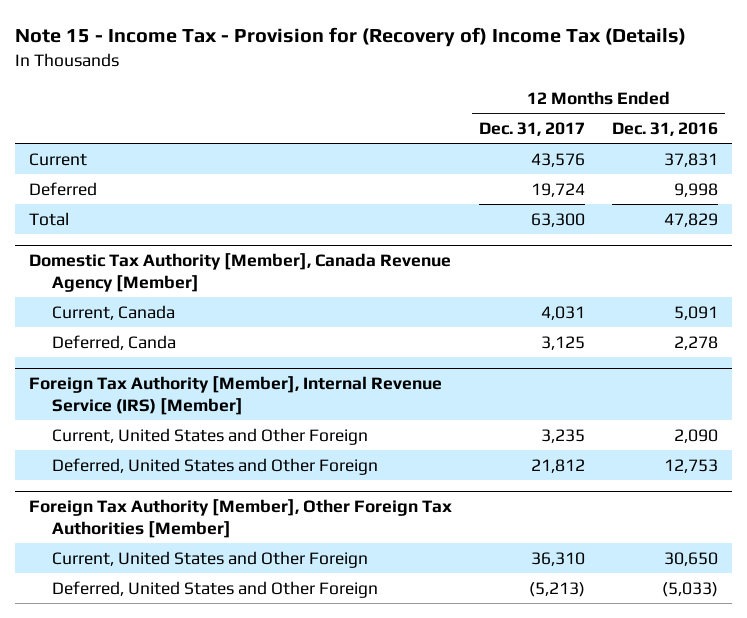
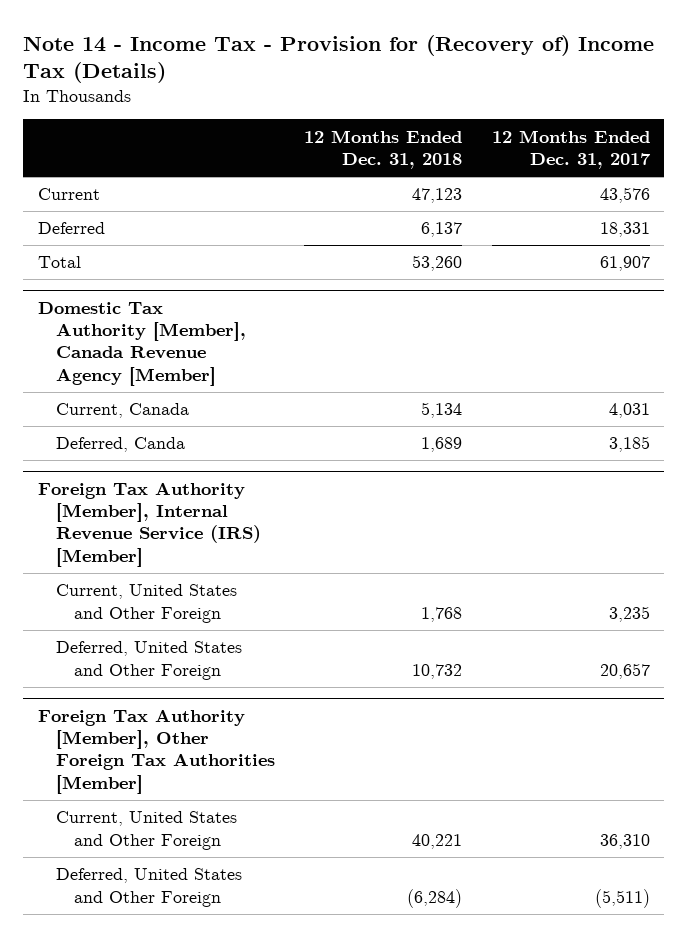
- Note 15 - Income Tax - Provision for (Recovery of) Income Tax (Details)
+ Note 14 - Income Tax - Provision for (Recovery of) Income Tax (Details)
- | 12 Months Ended Dec. 31, 2017 | 12 Months Ended Dec. 31, 2016
+ | 12 Months Ended Dec. 31, 2018 | 12 Months Ended Dec. 31, 2017
- Deferred | 19,724 | 9,998
- Total | 63,300 | 47,829
+ Deferred | 6,137 | 18,331
+ Total | 53,260 | 61,907
@ Domestic Tax Authority [Member], Canada Revenue Agency [Member]
- Deferred, Canda | 3,125 | 2,278
+ Deferred, Canda | 1,689 | 3,185
@ Foreign Tax Authority [Member], Internal Revenue Service (IRS) [Member]
- Deferred, United States and Other Foreign | 21,812 | 12,753
+ Deferred, United States and Other Foreign | 10,732 | 20,657
@ Foreign Tax Authority [Member], Other Foreign Tax Authorities [Member]
- Deferred, United States and Other Foreign | (5,213) | (5,033)
+ Deferred, United States and Other Foreign | (6,284) | (5,511)

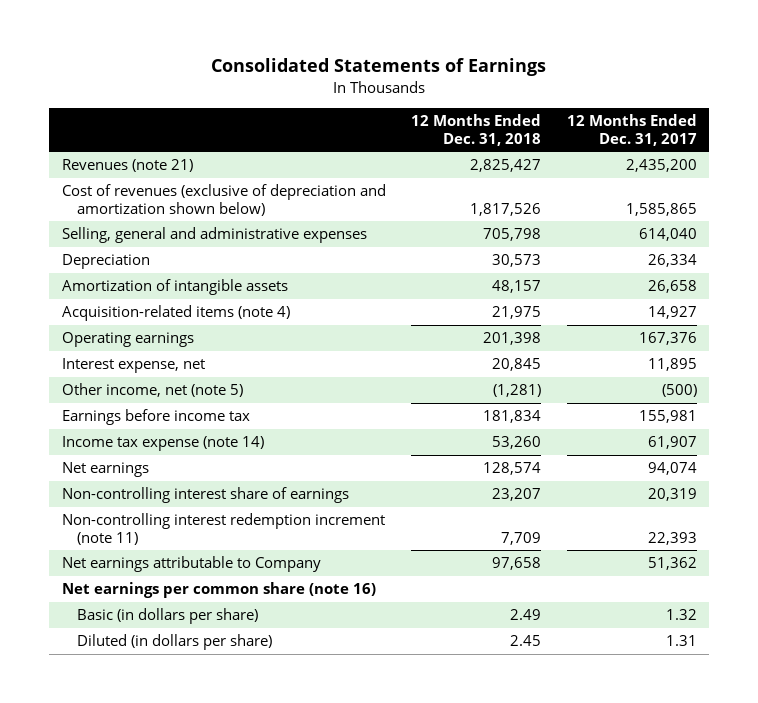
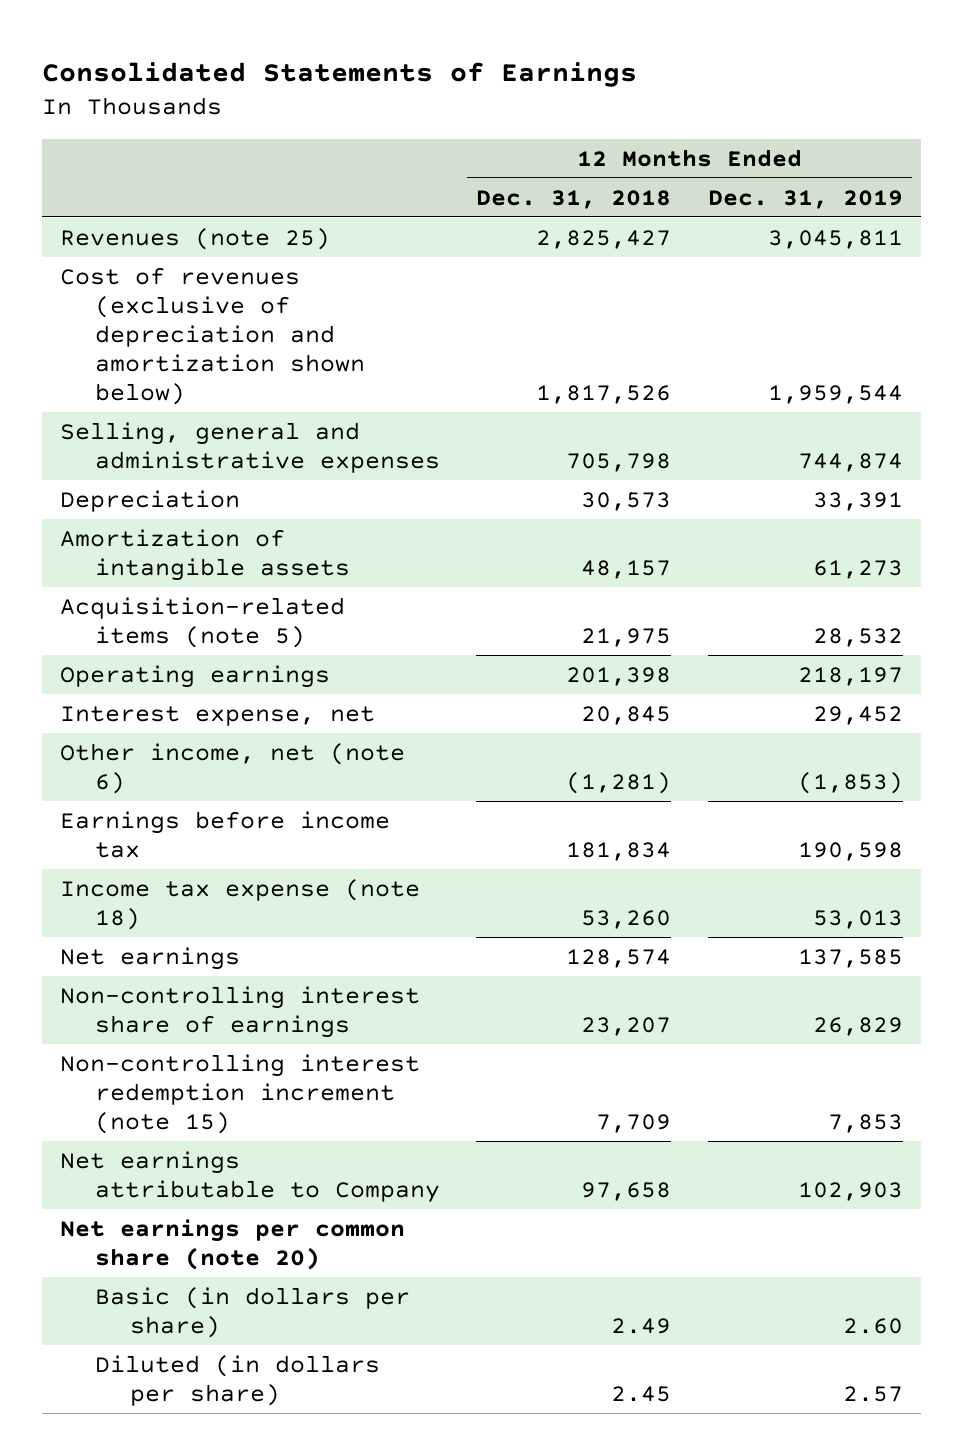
- | 12 Months Ended Dec. 31, 2018 | 12 Months Ended Dec. 31, 2017
+ | 12 Months Ended Dec. 31, 2018 | 12 Months Ended Dec. 31, 2019
- Revenues (note 21) | 2,825,427 | 2,435,200
+ Revenues (note 25) | 2,825,427 | 3,045,811
- Acquisition-related items (note 4) | 21,975 | 14,927
+ Acquisition-related items (note 5) | 21,975 | 28,532
- Other income, net (note 5) | (1,281) | (500)
+ Other income, net (note 6) | (1,281) | (1,853)
- Income tax expense (note 14) | 53,260 | 61,907
+ Income tax expense (note 18) | 53,260 | 53,013
- Non-controlling interest redemption increment (note 11) | 7,709 | 22,393
+ Non-controlling interest redemption increment (note 15) | 7,709 | 7,853
- Net earnings per common share (note 16)
+ Net earnings per common share (note 20)

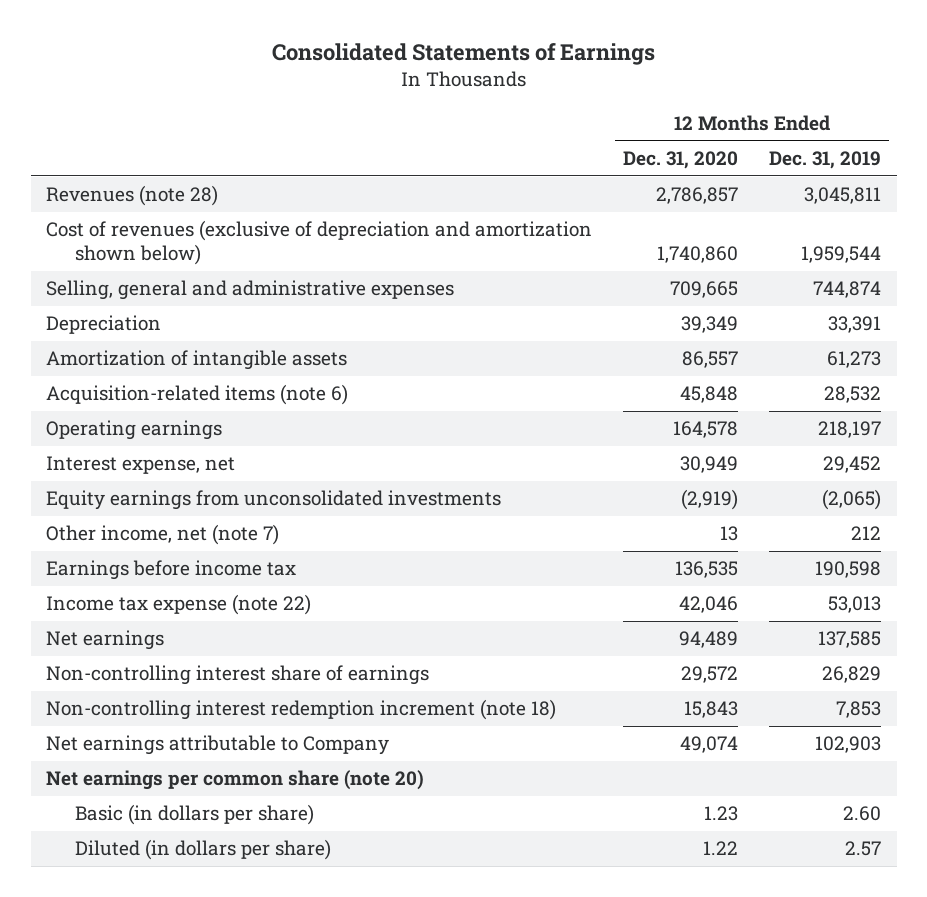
- | 12 Months Ended Dec. 31, 2018 | 12 Months Ended Dec. 31, 2019
+ | 12 Months Ended Dec. 31, 2020 | 12 Months Ended Dec. 31, 2019
- Revenues (note 25) | 2,825,427 | 3,045,811
+ Revenues (note 28) | 2,786,857 | 3,045,811
- Acquisition-related items (note 5) | 21,975 | 28,532
+ Acquisition-related items (note 6) | 45,848 | 28,532
- Other income, net (note 6) | (1,281) | (1,853)
+ Equity earnings from unconsolidated investments | (2,919) | (2,065)
+ Other income, net (note 7) | 13 | 212
- Income tax expense (note 18) | 53,260 | 53,013
+ Income tax expense (note 22) | 42,046 | 53,013
- Non-controlling interest redemption increment (note 15) | 7,709 | 7,853
+ Non-controlling interest redemption increment (note 18) | 15,843 | 7,853

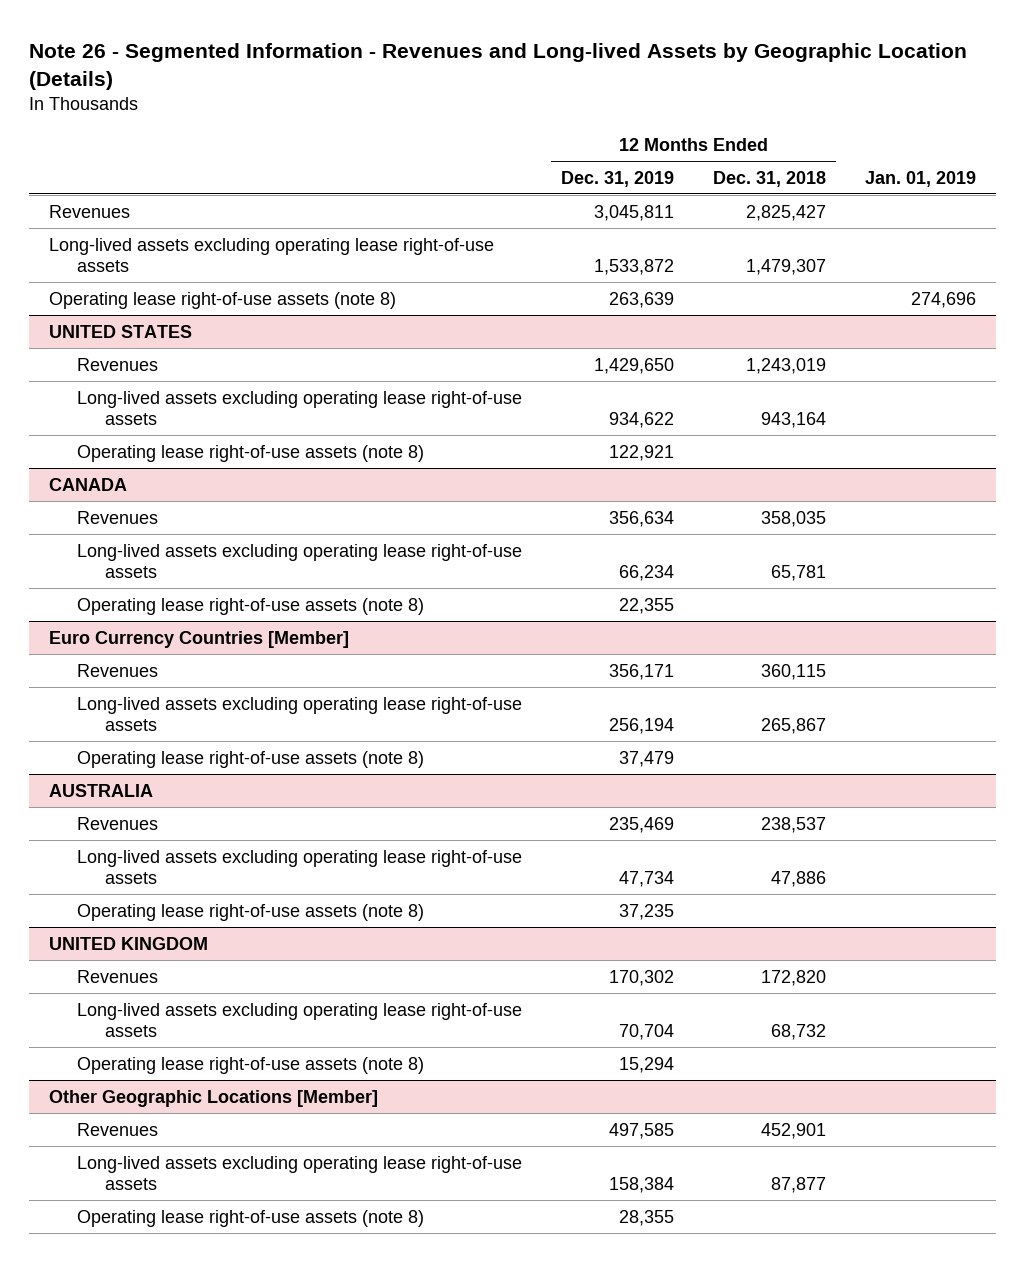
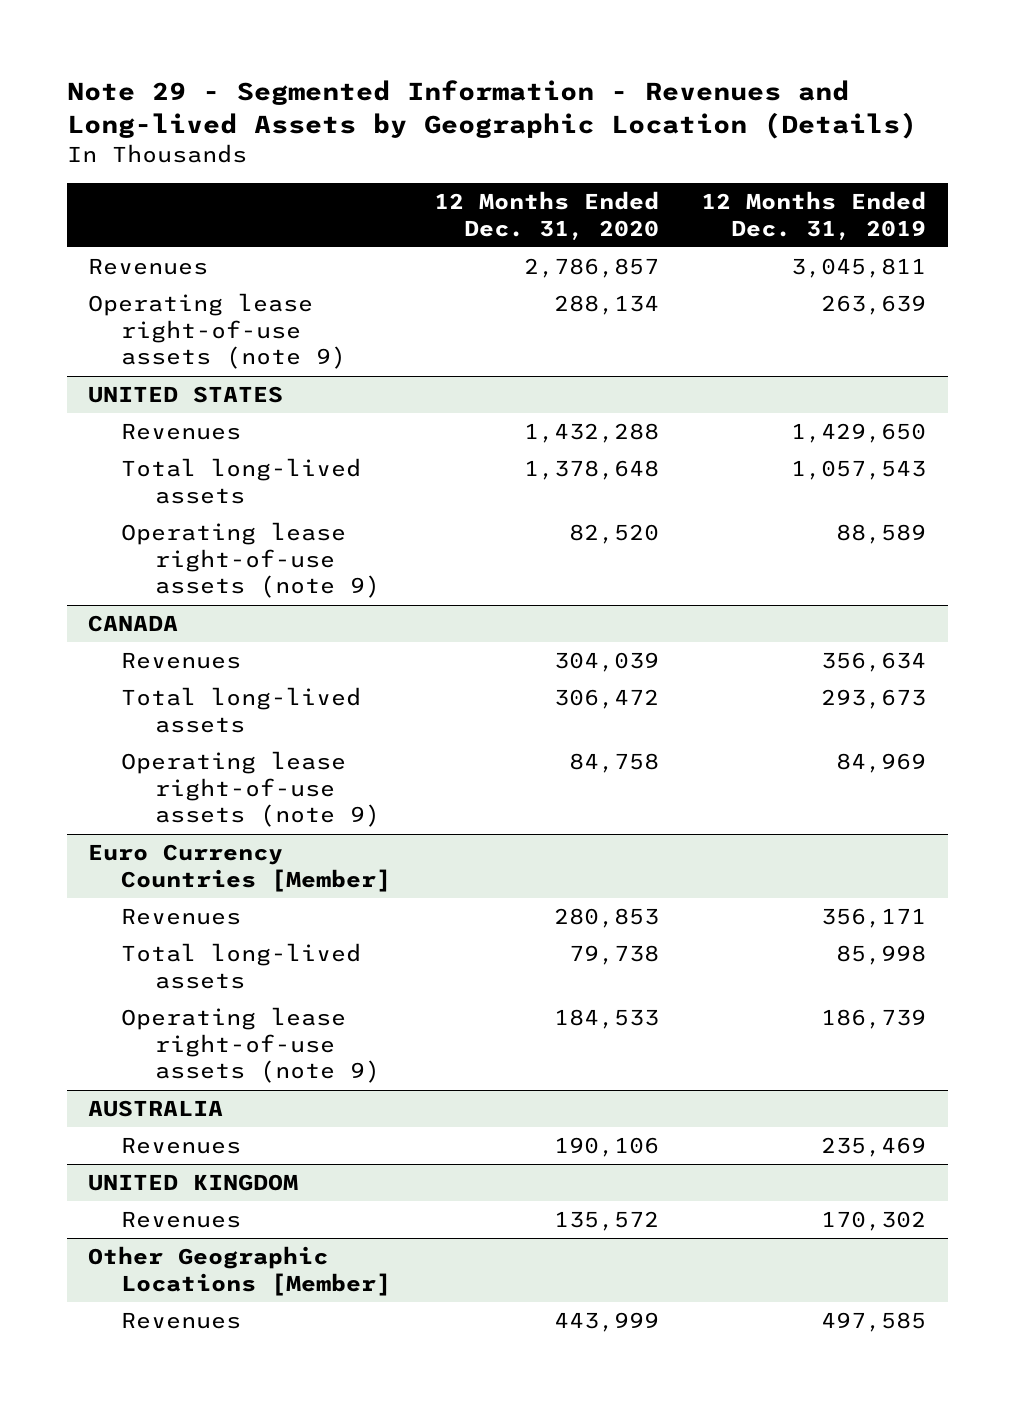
- Note 26 - Segmented Information - Revenues and Long-lived Assets by Geographic Location (Details)
+ Note 29 - Segmented Information - Revenues and Long-lived Assets by Geographic Location (Details)
- | 12 Months Ended Dec. 31, 2019 | 12 Months Ended Dec. 31, 2018 | Jan. 01, 2019
+ | 12 Months Ended Dec. 31, 2020 | 12 Months Ended Dec. 31, 2019
- Long-lived assets excluding operating lease right-of-use assets | 1,533,872 | 1,479,307 |
- Operating lease right-of-use assets (note 8) | 263,639 | | 274,696
+ Operating lease right-of-use assets (note 9) | 288,134 | 263,639
@ UNITED STATES
- Long-lived assets excluding operating lease right-of-use assets | 934,622 | 943,164 |
- Operating lease right-of-use assets (note 8) | 122,921 | |
+ Total long-lived assets | 1,378,648 | 1,057,543
+ Operating lease right-of-use assets (note 9) | 82,520 | 88,589
@ CANADA
- Long-lived assets excluding operating lease right-of-use assets | 66,234 | 65,781 |
- Operating lease right-of-use assets (note 8) | 22,355 | |
+ Total long-lived assets | 306,472 | 293,673
+ Operating lease right-of-use assets (note 9) | 84,758 | 84,969
@ Euro Currency Countries [Member]
- Long-lived assets excluding operating lease right-of-use assets | 256,194 | 265,867 |
- Operating lease right-of-use assets (note 8) | 37,479 | |
+ Total long-lived assets | 79,738 | 85,998
+ Operating lease right-of-use assets (note 9) | 184,533 | 186,739
@ AUSTRALIA
- Long-lived assets excluding operating lease right-of-use assets | 47,734 | 47,886 |
- Operating lease right-of-use assets (note 8) | 37,235 | |
@ UNITED KINGDOM
- Long-lived assets excluding operating lease right-of-use assets | 70,704 | 68,732 |
- Operating lease right-of-use assets (note 8) | 15,294 | |
@ Other Geographic Locations [Member]
- Long-lived assets excluding operating lease right-of-use assets | 158,384 | 87,877 |
- Operating lease right-of-use assets (note 8) | 28,355 | |

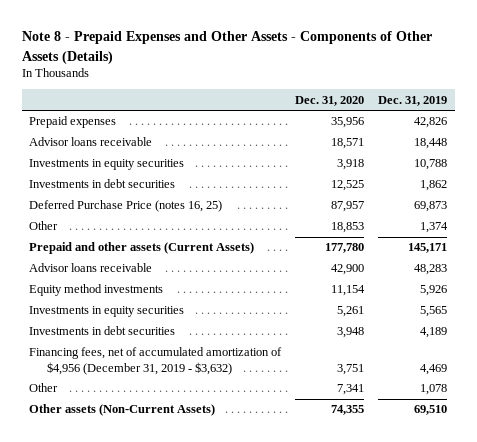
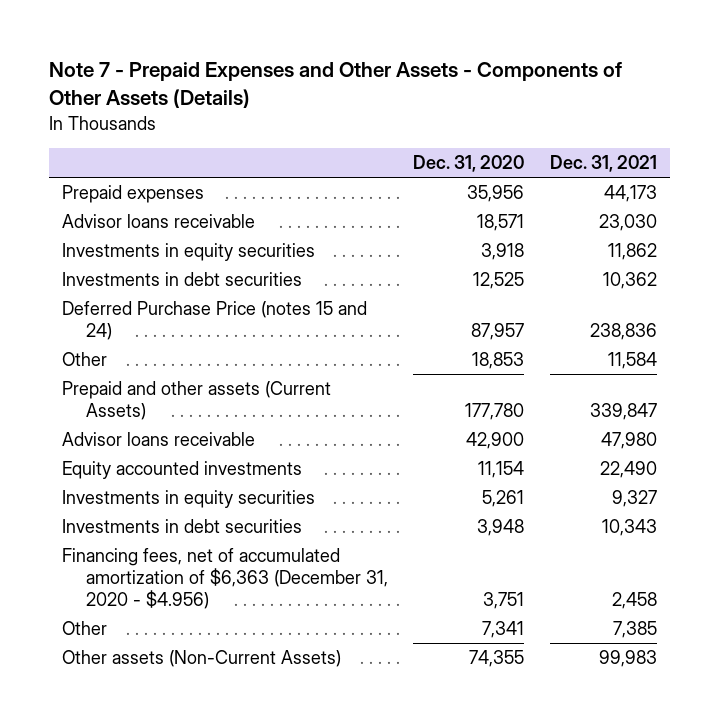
- Note 8 - Prepaid Expenses and Other Assets - Components of Other Assets (Details)
+ Note 7 - Prepaid Expenses and Other Assets - Components of Other Assets (Details)
- | Dec. 31, 2020 | Dec. 31, 2019
+ | Dec. 31, 2020 | Dec. 31, 2021
- Deferred Purchase Price (notes 16, 25) | 87,957 | 69,873
+ Deferred Purchase Price (notes 15 and 24) | 87,957 | 238,836
- Equity method investments | 11,154 | 5,926
+ Equity accounted investments | 11,154 | 22,490
- Financing fees, net of accumulated amortization of $4,956 (December 31, 2019 - $3,632) | 3,751 | 4,469
+ Financing fees, net of accumulated amortization of $6,363 (December 31, 2020 - $4.956) | 3,751 | 2,458

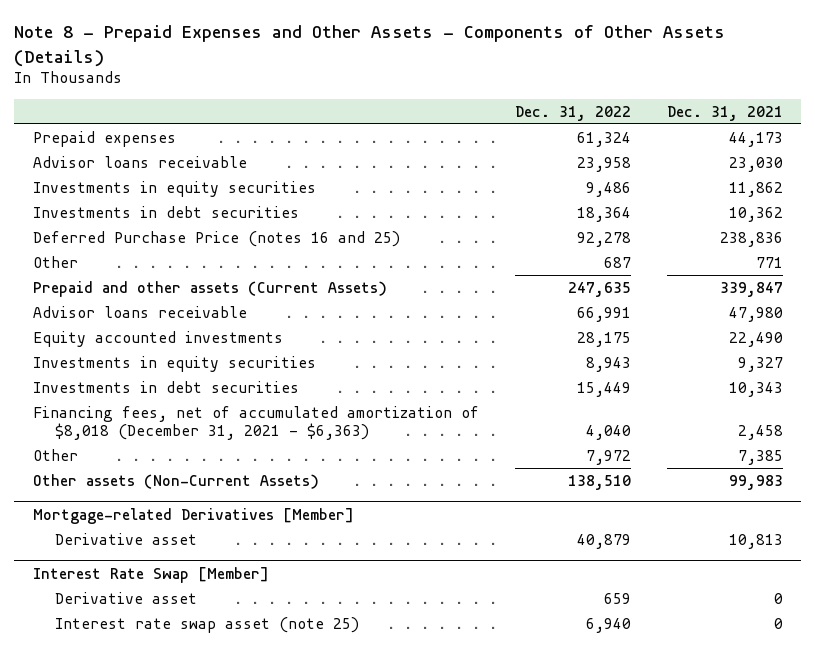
- Note 7 - Prepaid Expenses and Other Assets - Components of Other Assets (Details)
+ Note 8 - Prepaid Expenses and Other Assets - Components of Other Assets (Details)
- | Dec. 31, 2020 | Dec. 31, 2021
+ | Dec. 31, 2022 | Dec. 31, 2021
- Deferred Purchase Price (notes 15 and 24) | 87,957 | 238,836
- Other | 18,853 | 11,584
+ Deferred Purchase Price (notes 16 and 25) | 92,278 | 238,836
+ Other | 687 | 771
- Financing fees, net of accumulated amortization of $6,363 (December 31, 2020 - $4.956) | 3,751 | 2,458
+ Financing fees, net of accumulated amortization of $8,018 (December 31, 2021 - $6,363) | 4,040 | 2,458
+ Mortgage-related Derivatives [Member]
+ Derivative asset | 40,879 | 10,813
+ Interest Rate Swap [Member]
+ Derivative asset | 659 | 0
+ Interest rate swap asset (note 25) | 6,940 | 0

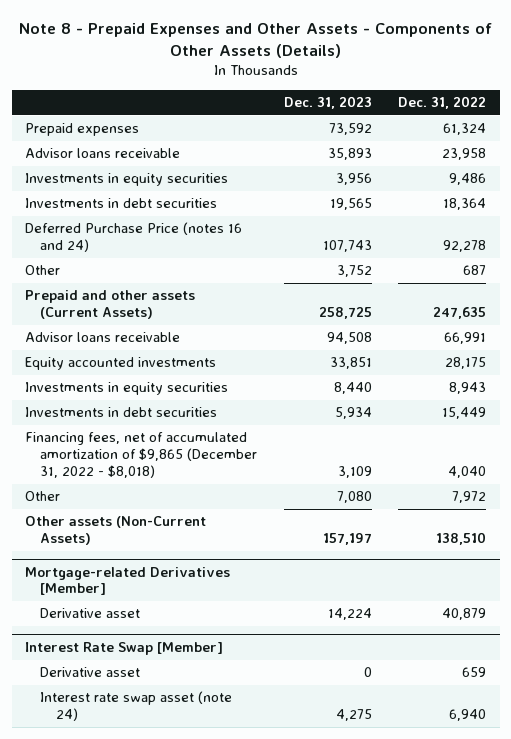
- | Dec. 31, 2022 | Dec. 31, 2021
+ | Dec. 31, 2023 | Dec. 31, 2022
- Deferred Purchase Price (notes 16 and 25) | 92,278 | 238,836
+ Deferred Purchase Price (notes 16 and 24) | 107,743 | 92,278
- Financing fees, net of accumulated amortization of $8,018 (December 31, 2021 - $6,363) | 4,040 | 2,458
+ Financing fees, net of accumulated amortization of $9,865 (December 31, 2022 - $8,018) | 3,109 | 4,040
@ Interest Rate Swap [Member]
- Interest rate swap asset (note 25) | 6,940 | 0
+ Interest rate swap asset (note 24) | 4,275 | 6,940

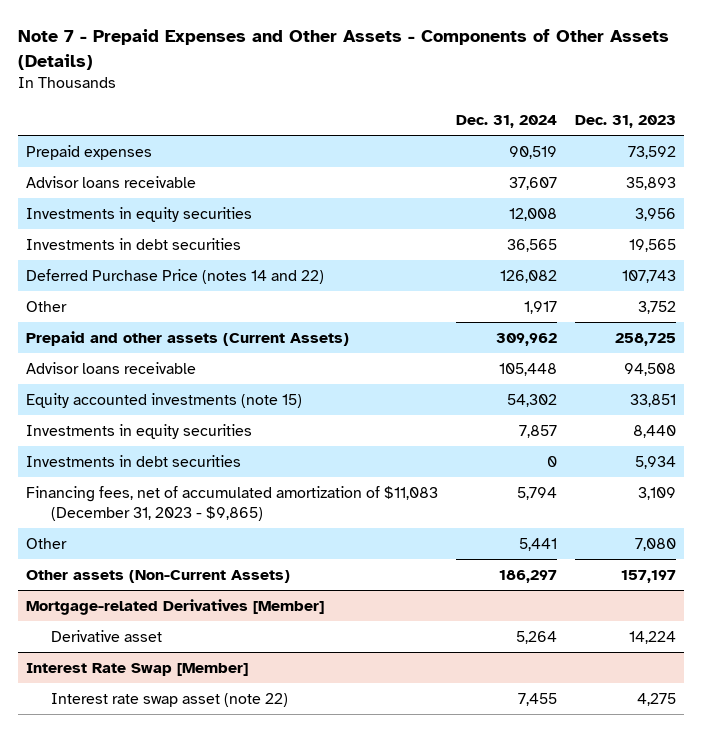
- Note 8 - Prepaid Expenses and Other Assets - Components of Other Assets (Details)
+ Note 7 - Prepaid Expenses and Other Assets - Components of Other Assets (Details)
- | Dec. 31, 2023 | Dec. 31, 2022
+ | Dec. 31, 2024 | Dec. 31, 2023
- Deferred Purchase Price (notes 16 and 24) | 107,743 | 92,278
+ Deferred Purchase Price (notes 14 and 22) | 126,082 | 107,743
- Equity accounted investments | 33,851 | 28,175
+ Equity accounted investments (note 15) | 54,302 | 33,851
- Financing fees, net of accumulated amortization of $9,865 (December 31, 2022 - $8,018) | 3,109 | 4,040
+ Financing fees, net of accumulated amortization of $11,083 (December 31, 2023 - $9,865) | 5,794 | 3,109
@ Interest Rate Swap [Member]
- Derivative asset | 0 | 659
- Interest rate swap asset (note 24) | 4,275 | 6,940
+ Interest rate swap asset (note 22) | 7,455 | 4,275

